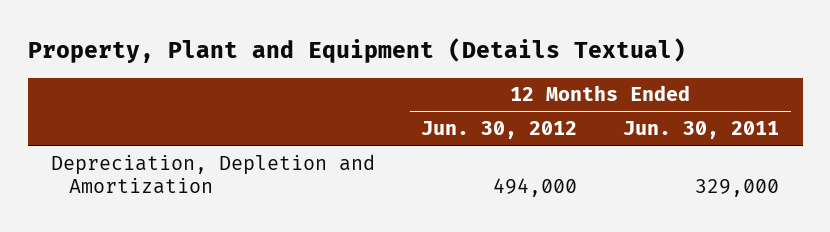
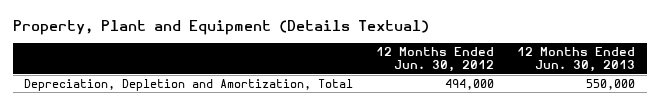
- | 12 Months Ended Jun. 30, 2012 | 12 Months Ended Jun. 30, 2011
+ | 12 Months Ended Jun. 30, 2012 | 12 Months Ended Jun. 30, 2013
- Depreciation, Depletion and Amortization | 494,000 | 329,000
+ Depreciation, Depletion and Amortization, Total | 494,000 | 550,000

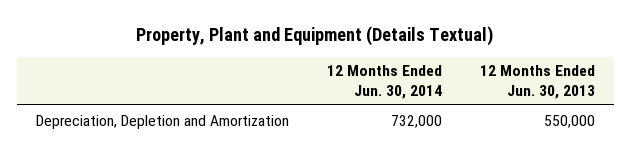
- | 12 Months Ended Jun. 30, 2012 | 12 Months Ended Jun. 30, 2013
+ | 12 Months Ended Jun. 30, 2014 | 12 Months Ended Jun. 30, 2013
- Depreciation, Depletion and Amortization, Total | 494,000 | 550,000
+ Depreciation, Depletion and Amortization | 732,000 | 550,000

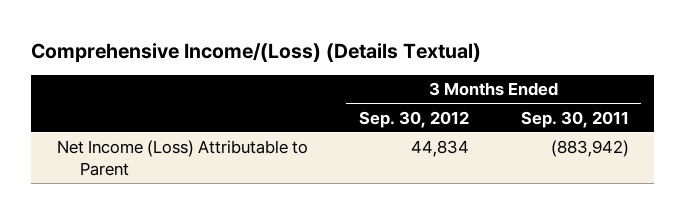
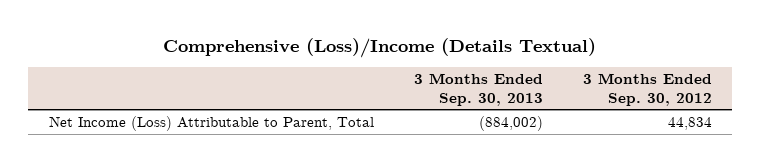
- Comprehensive Income/(Loss) (Details Textual)
+ Comprehensive (Loss)/Income (Details Textual)
- | 3 Months Ended Sep. 30, 2012 | 3 Months Ended Sep. 30, 2011
+ | 3 Months Ended Sep. 30, 2013 | 3 Months Ended Sep. 30, 2012
- Net Income (Loss) Attributable to Parent | 44,834 | (883,942)
+ Net Income (Loss) Attributable to Parent, Total | (884,002) | 44,834

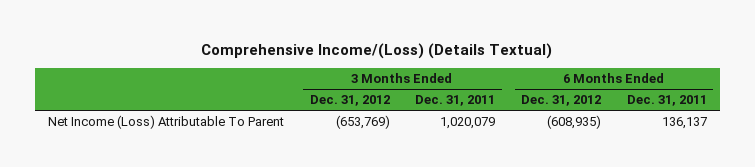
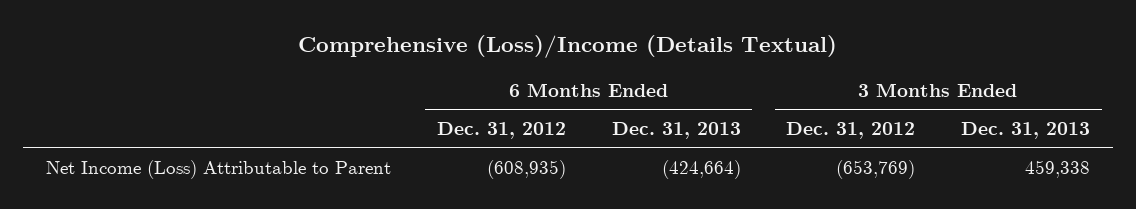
- Comprehensive Income/(Loss) (Details Textual)
+ Comprehensive (Loss)/Income (Details Textual)
- | 3 Months Ended Dec. 31, 2012 | 3 Months Ended Dec. 31, 2011 | 6 Months Ended Dec. 31, 2012 | 6 Months Ended Dec. 31, 2011
+ | 6 Months Ended Dec. 31, 2012 | 6 Months Ended Dec. 31, 2013 | 3 Months Ended Dec. 31, 2012 | 3 Months Ended Dec. 31, 2013
- Net Income (Loss) Attributable To Parent | (653,769) | 1,020,079 | (608,935) | 136,137
+ Net Income (Loss) Attributable to Parent | (608,935) | (424,664) | (653,769) | 459,338

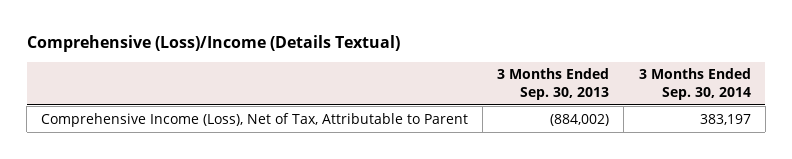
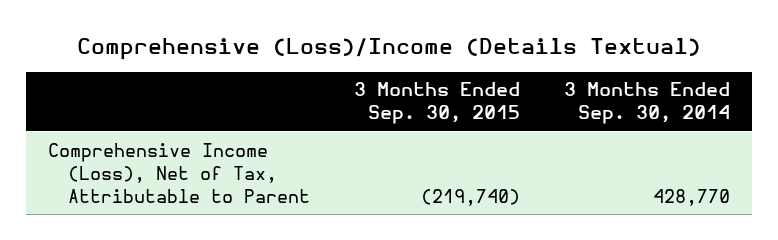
- | 3 Months Ended Sep. 30, 2013 | 3 Months Ended Sep. 30, 2014
+ | 3 Months Ended Sep. 30, 2015 | 3 Months Ended Sep. 30, 2014
- Comprehensive Income (Loss), Net of Tax, Attributable to Parent | (884,002) | 383,197
+ Comprehensive Income (Loss), Net of Tax, Attributable to Parent | (219,740) | 428,770

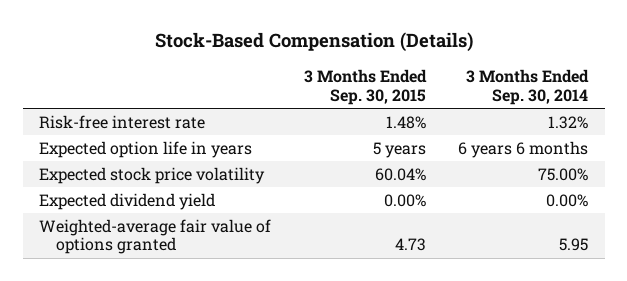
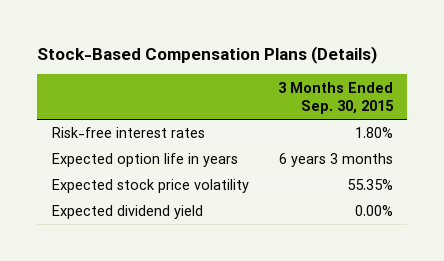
- Stock-Based Compensation (Details)
+ Stock-Based Compensation Plans (Details)
- | 3 Months Ended Sep. 30, 2015 | 3 Months Ended Sep. 30, 2014
+ | 3 Months Ended Sep. 30, 2015
- Risk-free interest rate | 1.48% | 1.32%
- Expected option life in years | 5 years | 6 years 6 months
- Expected stock price volatility | 60.04% | 75.00%
+ Risk-free interest rates | 1.80%
+ Expected option life in years | 6 years 3 months
+ Expected stock price volatility | 55.35%
- Weighted-average fair value of options granted | 4.73 | 5.95

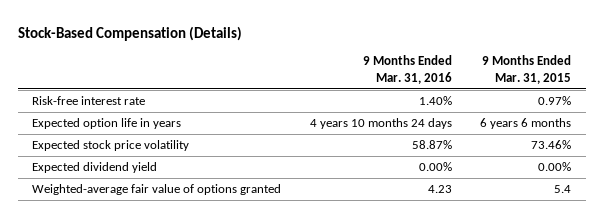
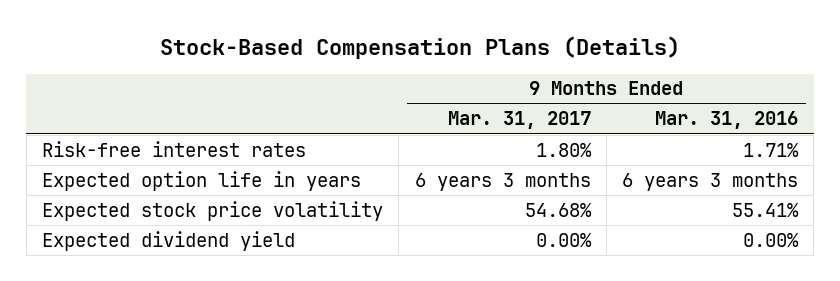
- Stock-Based Compensation (Details)
+ Stock-Based Compensation Plans (Details)
- | 9 Months Ended Mar. 31, 2016 | 9 Months Ended Mar. 31, 2015
+ | 9 Months Ended Mar. 31, 2017 | 9 Months Ended Mar. 31, 2016
- Risk-free interest rate | 1.40% | 0.97%
- Expected option life in years | 4 years 10 months 24 days | 6 years 6 months
- Expected stock price volatility | 58.87% | 73.46%
+ Risk-free interest rates | 1.80% | 1.71%
+ Expected option life in years | 6 years 3 months | 6 years 3 months
+ Expected stock price volatility | 54.68% | 55.41%
- Weighted-average fair value of options granted | 4.23 | 5.4

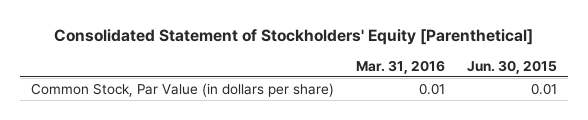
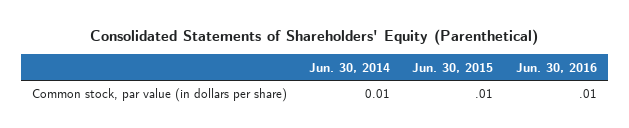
- Consolidated Statement of Stockholders' Equity [Parenthetical]
+ Consolidated Statements of Shareholders' Equity (Parenthetical)
- | Mar. 31, 2016 | Jun. 30, 2015
+ | Jun. 30, 2014 | Jun. 30, 2015 | Jun. 30, 2016
- Common Stock, Par Value (in dollars per share) | 0.01 | 0.01
+ Common stock, par value (in dollars per share) | 0.01 | .01 | .01

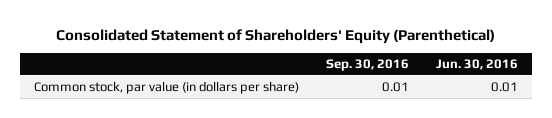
- Consolidated Statements of Shareholders' Equity (Parenthetical)
+ Consolidated Statement of Shareholders' Equity (Parenthetical)
- | Jun. 30, 2014 | Jun. 30, 2015 | Jun. 30, 2016
+ | Sep. 30, 2016 | Jun. 30, 2016
- Common stock, par value (in dollars per share) | 0.01 | .01 | .01
+ Common stock, par value (in dollars per share) | 0.01 | 0.01

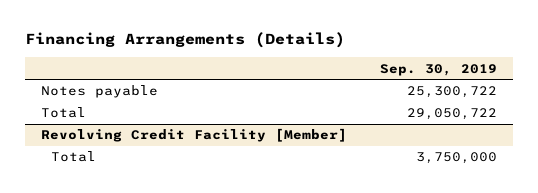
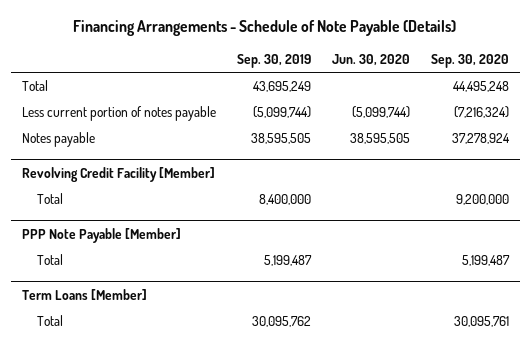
- Financing Arrangements (Details)
+ Financing Arrangements - Schedule of Note Payable (Details)
- | Sep. 30, 2019
+ | Sep. 30, 2019 | Jun. 30, 2020 | Sep. 30, 2020
- Notes payable | 25,300,722
- Total | 29,050,722
+ Total | 43,695,249 | | 44,495,248
+ Less current portion of notes payable | (5,099,744) | (5,099,744) | (7,216,324)
+ Notes payable | 38,595,505 | 38,595,505 | 37,278,924
@ Revolving Credit Facility [Member]
- Total | 3,750,000
+ Total | 8,400,000 | | 9,200,000
+ PPP Note Payable [Member]
+ Total | 5,199,487 | | 5,199,487
+ Term Loans [Member]
+ Total | 30,095,762 | | 30,095,761

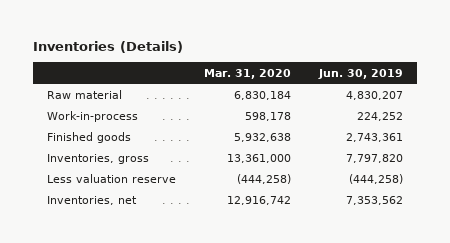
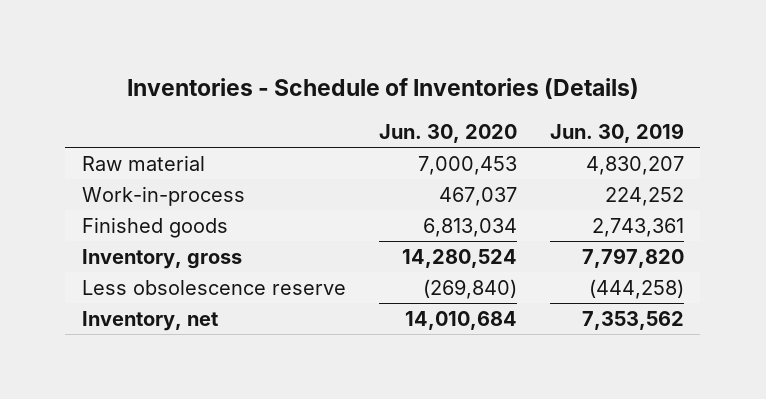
- Inventories (Details)
+ Inventories - Schedule of Inventories (Details)
- | Mar. 31, 2020 | Jun. 30, 2019
+ | Jun. 30, 2020 | Jun. 30, 2019
- Inventories, gross | 13,361,000 | 7,797,820
- Less valuation reserve | (444,258) | (444,258)
- Inventories, net | 12,916,742 | 7,353,562
+ Inventory, gross | 14,280,524 | 7,797,820
+ Less obsolescence reserve | (269,840) | (444,258)
+ Inventory, net | 14,010,684 | 7,353,562

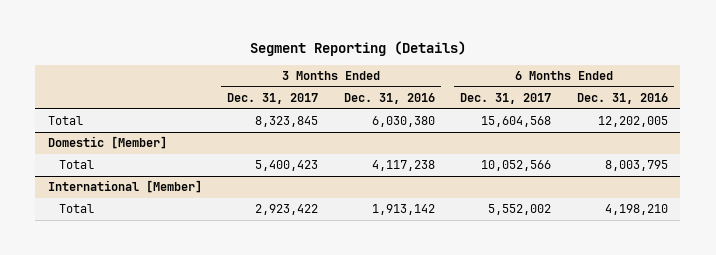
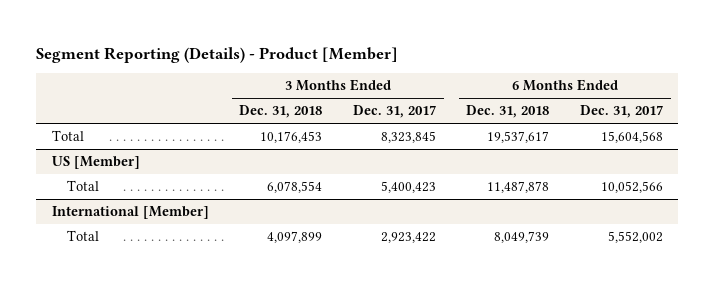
- Segment Reporting (Details)
+ Segment Reporting (Details) - Product [Member]
- | 3 Months Ended Dec. 31, 2017 | 3 Months Ended Dec. 31, 2016 | 6 Months Ended Dec. 31, 2017 | 6 Months Ended Dec. 31, 2016
+ | 3 Months Ended Dec. 31, 2018 | 3 Months Ended Dec. 31, 2017 | 6 Months Ended Dec. 31, 2018 | 6 Months Ended Dec. 31, 2017
- Domestic [Member]
+ US [Member]

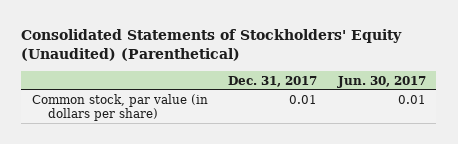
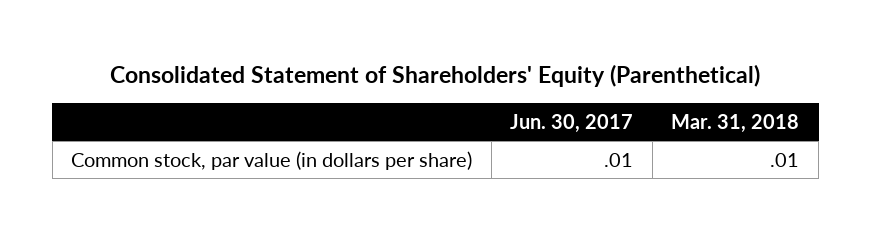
- Consolidated Statements of Stockholders' Equity (Unaudited) (Parenthetical)
+ Consolidated Statement of Shareholders' Equity (Parenthetical)
- | Dec. 31, 2017 | Jun. 30, 2017
+ | Jun. 30, 2017 | Mar. 31, 2018
- Common stock, par value (in dollars per share) | 0.01 | 0.01
+ Common stock, par value (in dollars per share) | .01 | .01

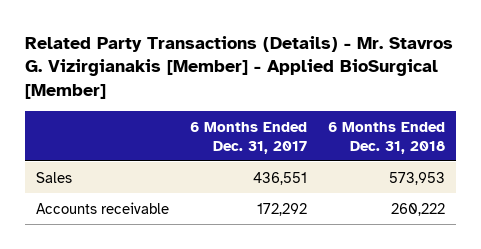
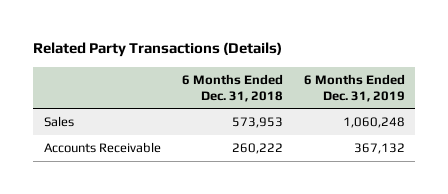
- Related Party Transactions (Details) - Mr. Stavros G. Vizirgianakis [Member] - Applied BioSurgical [Member]
+ Related Party Transactions (Details)
- | 6 Months Ended Dec. 31, 2017 | 6 Months Ended Dec. 31, 2018
+ | 6 Months Ended Dec. 31, 2018 | 6 Months Ended Dec. 31, 2019
- Accounts receivable | 172,292 | 260,222
+ Accounts Receivable | 260,222 | 367,132

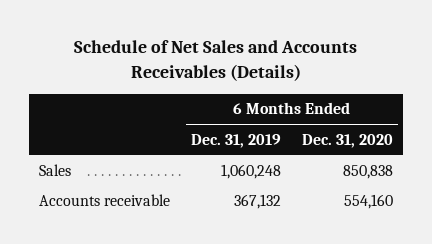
- Related Party Transactions (Details)
+ Schedule of Net Sales and Accounts Receivables (Details)
- | 6 Months Ended Dec. 31, 2018 | 6 Months Ended Dec. 31, 2019
+ | 6 Months Ended Dec. 31, 2019 | 6 Months Ended Dec. 31, 2020
- Accounts Receivable | 260,222 | 367,132
+ Accounts receivable | 367,132 | 554,160

